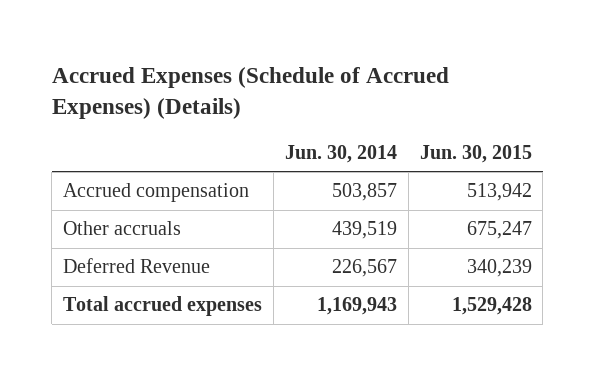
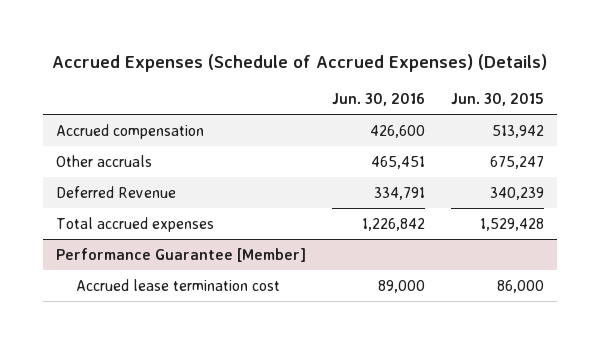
- | Jun. 30, 2014 | Jun. 30, 2015
+ | Jun. 30, 2016 | Jun. 30, 2015
+ Performance Guarantee [Member]
+ Accrued lease termination cost | 89,000 | 86,000

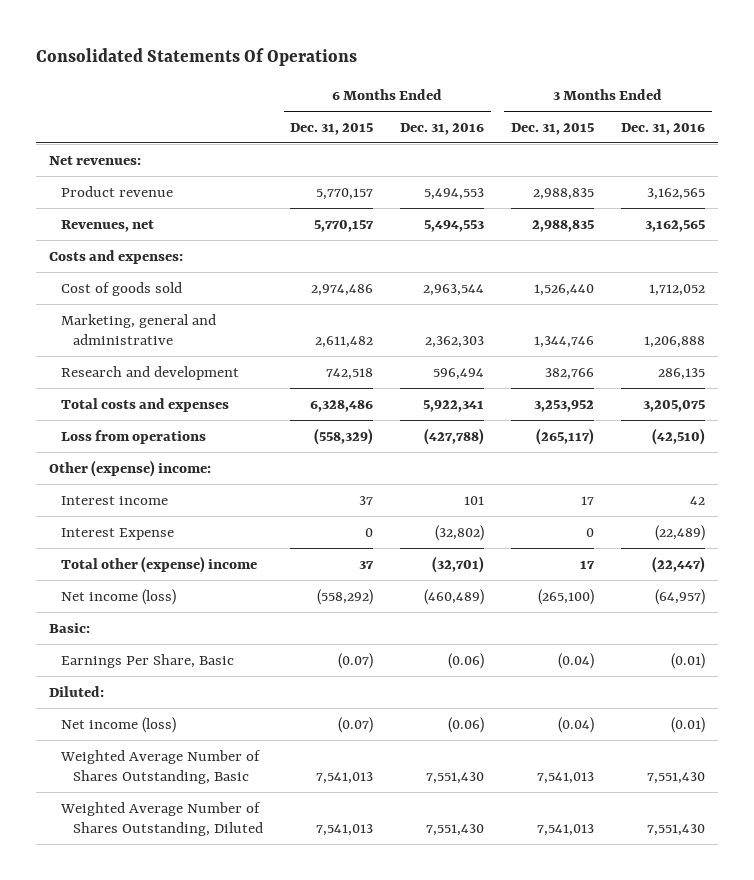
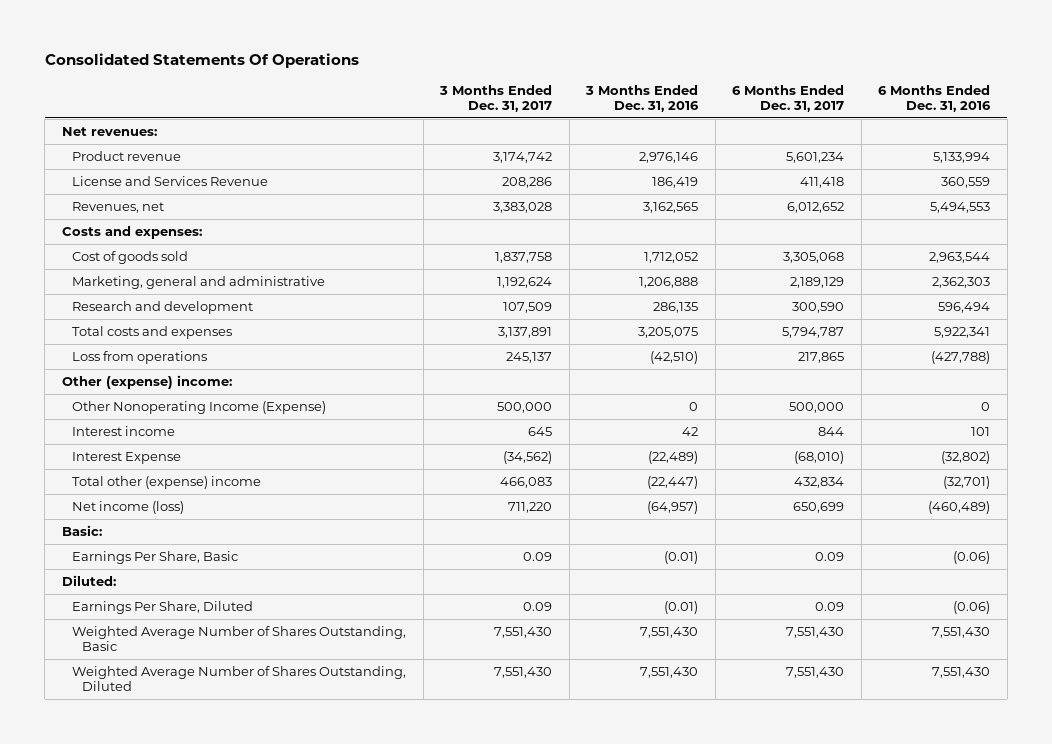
- | 6 Months Ended Dec. 31, 2015 | 6 Months Ended Dec. 31, 2016 | 3 Months Ended Dec. 31, 2015 | 3 Months Ended Dec. 31, 2016
+ | 3 Months Ended Dec. 31, 2017 | 3 Months Ended Dec. 31, 2016 | 6 Months Ended Dec. 31, 2017 | 6 Months Ended Dec. 31, 2016
- Product revenue | 5,770,157 | 5,494,553 | 2,988,835 | 3,162,565
+ Product revenue | 3,174,742 | 2,976,146 | 5,601,234 | 5,133,994
+ License and Services Revenue | 208,286 | 186,419 | 411,418 | 360,559
+ Other Nonoperating Income (Expense) | 500,000 | 0 | 500,000 | 0
- Net income (loss) | (0.07) | (0.06) | (0.04) | (0.01)
+ Earnings Per Share, Diluted | 0.09 | (0.01) | 0.09 | (0.06)

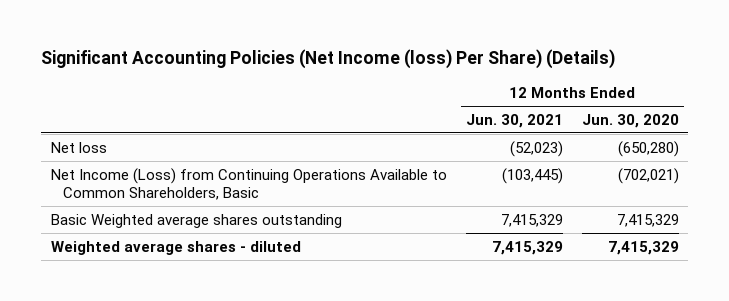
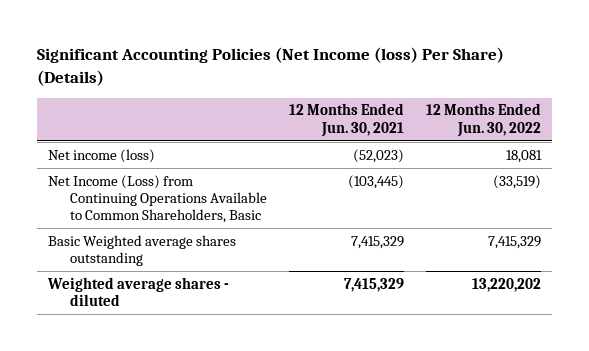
- | 12 Months Ended Jun. 30, 2021 | 12 Months Ended Jun. 30, 2020
+ | 12 Months Ended Jun. 30, 2021 | 12 Months Ended Jun. 30, 2022
- Net loss | (52,023) | (650,280)
+ Net income (loss) | (52,023) | 18,081

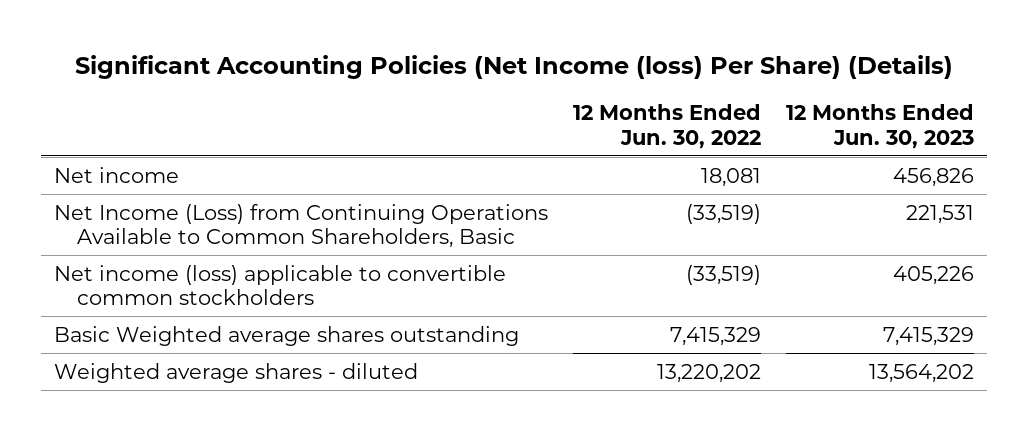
- | 12 Months Ended Jun. 30, 2021 | 12 Months Ended Jun. 30, 2022
+ | 12 Months Ended Jun. 30, 2022 | 12 Months Ended Jun. 30, 2023
- Net income (loss) | (52,023) | 18,081
+ Net income | 18,081 | 456,826
+ Net income (loss) applicable to convertible common stockholders | (33,519) | 405,226

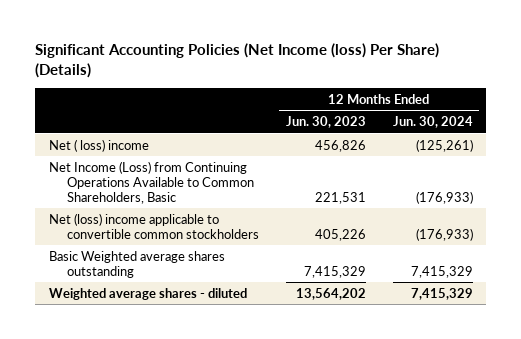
- | 12 Months Ended Jun. 30, 2022 | 12 Months Ended Jun. 30, 2023
+ | 12 Months Ended Jun. 30, 2023 | 12 Months Ended Jun. 30, 2024
- Net income | 18,081 | 456,826
+ Net ( loss) income | 456,826 | (125,261)
- Net income (loss) applicable to convertible common stockholders | (33,519) | 405,226
+ Net (loss) income applicable to convertible common stockholders | 405,226 | (176,933)

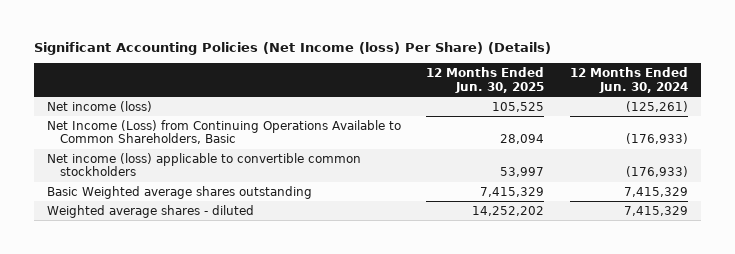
- | 12 Months Ended Jun. 30, 2023 | 12 Months Ended Jun. 30, 2024
+ | 12 Months Ended Jun. 30, 2025 | 12 Months Ended Jun. 30, 2024
- Net ( loss) income | 456,826 | (125,261)
+ Net income (loss) | 105,525 | (125,261)
- Net (loss) income applicable to convertible common stockholders | 405,226 | (176,933)
+ Net income (loss) applicable to convertible common stockholders | 53,997 | (176,933)

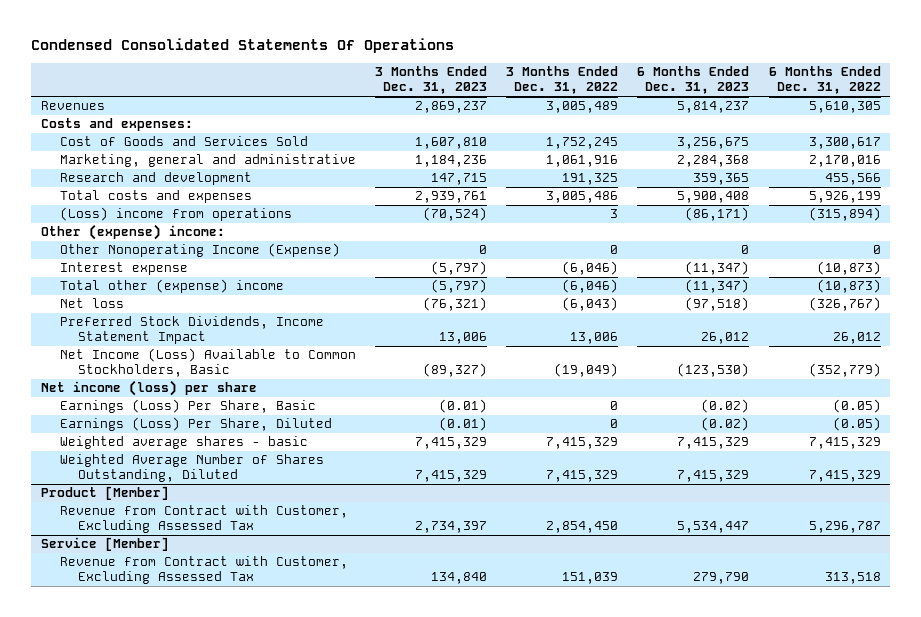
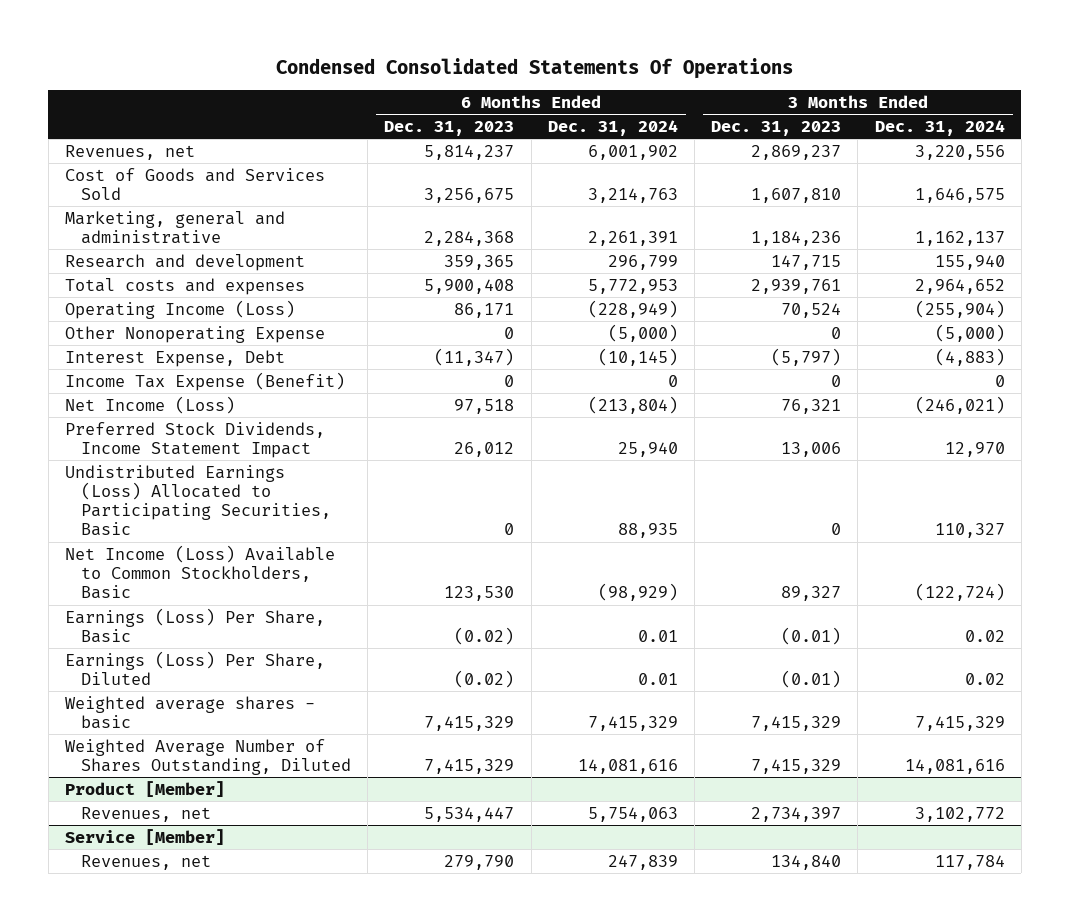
- | 3 Months Ended Dec. 31, 2023 | 3 Months Ended Dec. 31, 2022 | 6 Months Ended Dec. 31, 2023 | 6 Months Ended Dec. 31, 2022
+ | 6 Months Ended Dec. 31, 2023 | 6 Months Ended Dec. 31, 2024 | 3 Months Ended Dec. 31, 2023 | 3 Months Ended Dec. 31, 2024
- Revenues | 2,869,237 | 3,005,489 | 5,814,237 | 5,610,305
- Costs and expenses:
+ Revenues, net | 5,814,237 | 6,001,902 | 2,869,237 | 3,220,556
- (Loss) income from operations | (70,524) | 3 | (86,171) | (315,894)
- Other (expense) income:
- Other Nonoperating Income (Expense) | 0 | 0 | 0 | 0
- Interest expense | (5,797) | (6,046) | (11,347) | (10,873)
- Total other (expense) income | (5,797) | (6,046) | (11,347) | (10,873)
- Net loss | (76,321) | (6,043) | (97,518) | (326,767)
+ Operating Income (Loss) | 86,171 | (228,949) | 70,524 | (255,904)
+ Other Nonoperating Expense | 0 | (5,000) | 0 | (5,000)
+ Interest Expense, Debt | (11,347) | (10,145) | (5,797) | (4,883)
+ Income Tax Expense (Benefit) | 0 | 0 | 0 | 0
+ Net Income (Loss) | 97,518 | (213,804) | 76,321 | (246,021)
- Net Income (Loss) Available to Common Stockholders, Basic | (89,327) | (19,049) | (123,530) | (352,779)
- Net income (loss) per share
+ Undistributed Earnings (Loss) Allocated to Participating Securities, Basic | 0 | 88,935 | 0 | 110,327
+ Net Income (Loss) Available to Common Stockholders, Basic | 123,530 | (98,929) | 89,327 | (122,724)
@ Product [Member]
- Revenue from Contract with Customer, Excluding Assessed Tax | 2,734,397 | 2,854,450 | 5,534,447 | 5,296,787
+ Revenues, net | 5,534,447 | 5,754,063 | 2,734,397 | 3,102,772
@ Service [Member]
- Revenue from Contract with Customer, Excluding Assessed Tax | 134,840 | 151,039 | 279,790 | 313,518
+ Revenues, net | 279,790 | 247,839 | 134,840 | 117,784

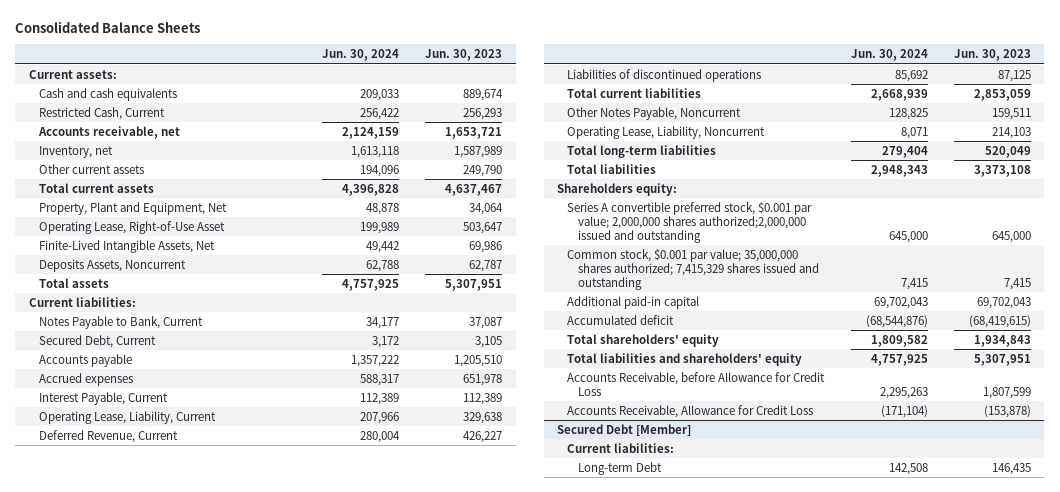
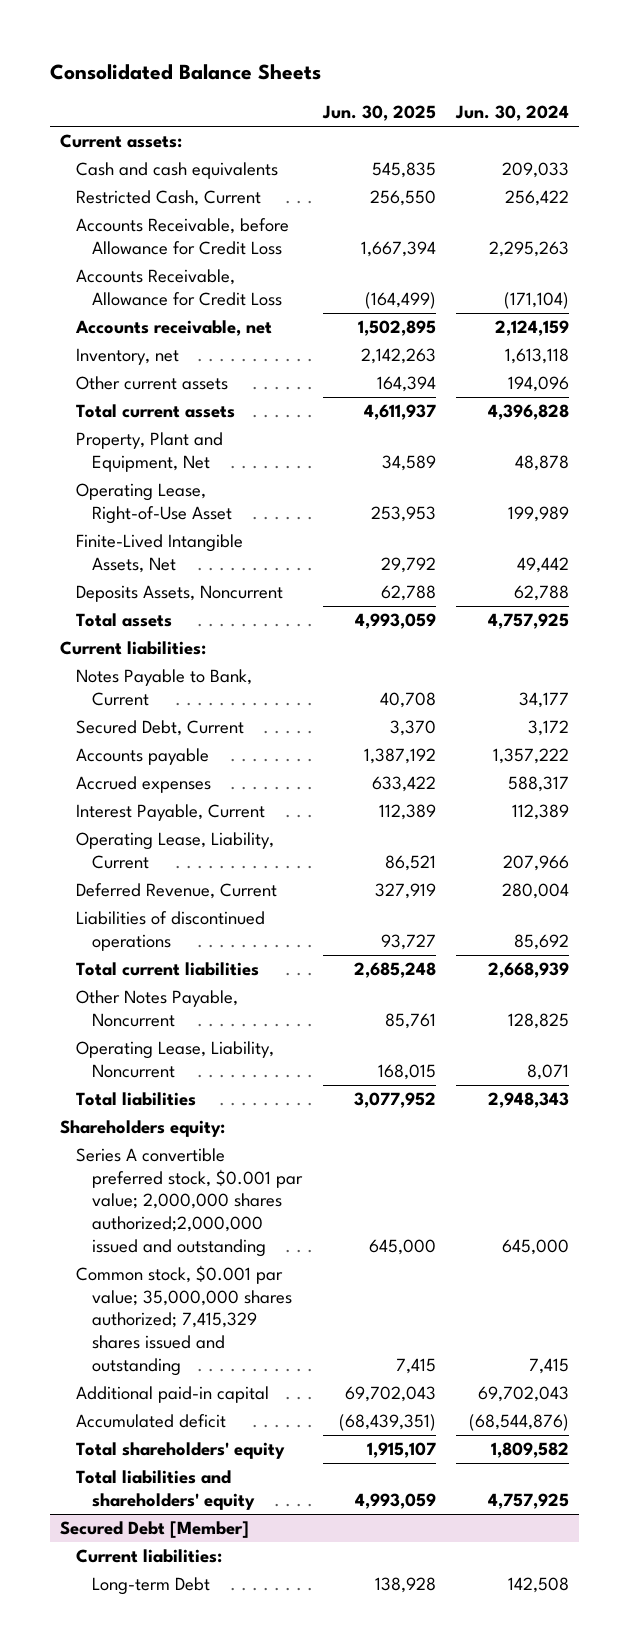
- | Jun. 30, 2024 | Jun. 30, 2023
+ | Jun. 30, 2025 | Jun. 30, 2024
moved up: Accounts Receivable, before Allowance for Credit Loss | 1,667,394 | 2,295,263
moved up: Accounts Receivable, Allowance for Credit Loss | (164,499) | (171,104)
- Total long-term liabilities | 279,404 | 520,049

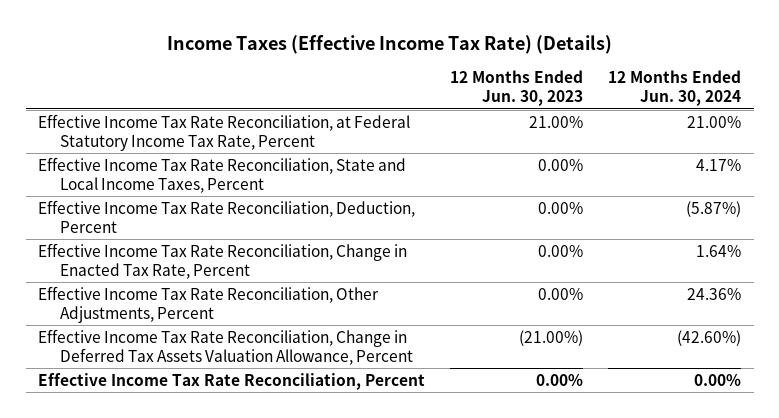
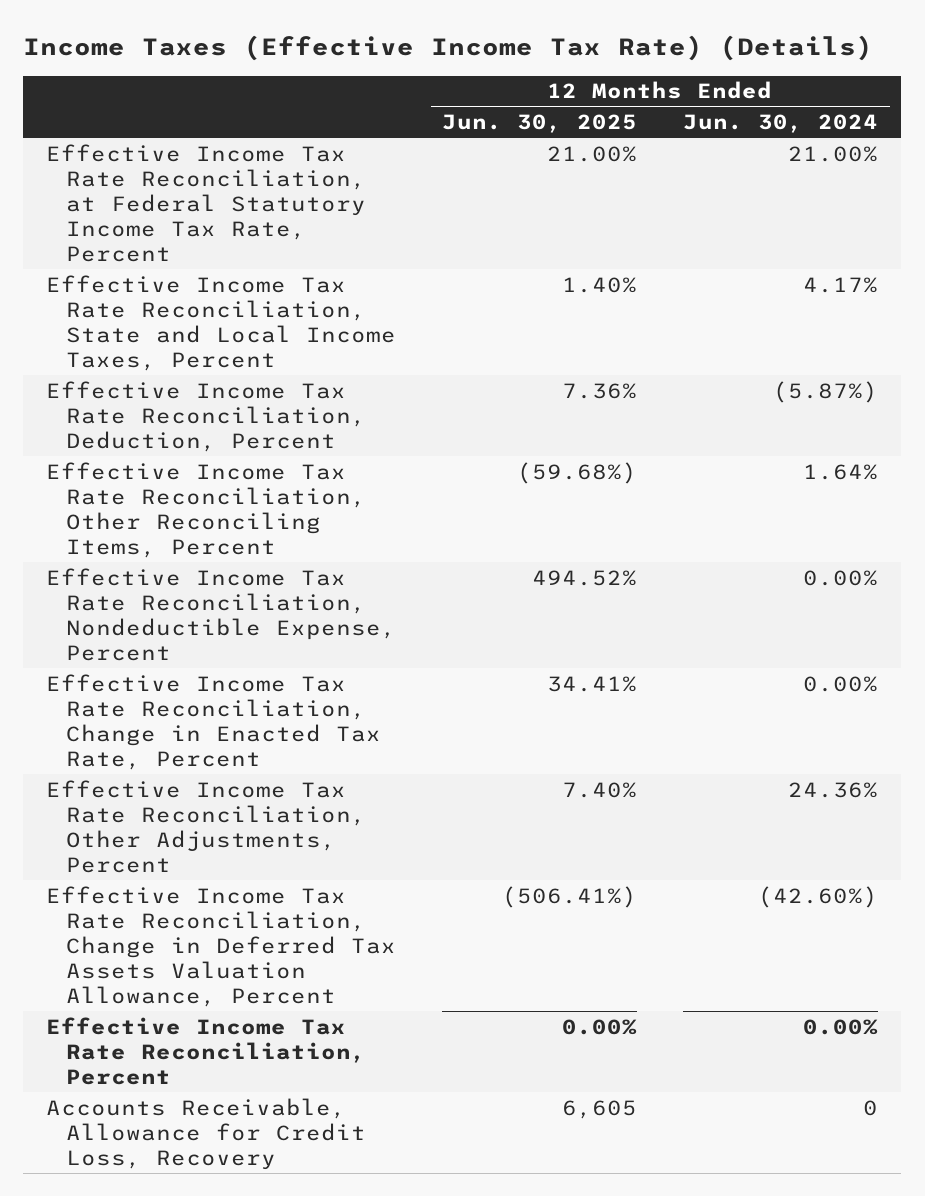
- | 12 Months Ended Jun. 30, 2023 | 12 Months Ended Jun. 30, 2024
+ | 12 Months Ended Jun. 30, 2025 | 12 Months Ended Jun. 30, 2024
- Effective Income Tax Rate Reconciliation, Change in Enacted Tax Rate, Percent | 0.00% | 1.64%
+ Effective Income Tax Rate Reconciliation, Other Reconciling Items, Percent | (59.68%) | 1.64%
+ Effective Income Tax Rate Reconciliation, Nondeductible Expense, Percent | 494.52% | 0.00%
+ Effective Income Tax Rate Reconciliation, Change in Enacted Tax Rate, Percent | 34.41% | 0.00%
+ Accounts Receivable, Allowance for Credit Loss, Recovery | 6,605 | 0

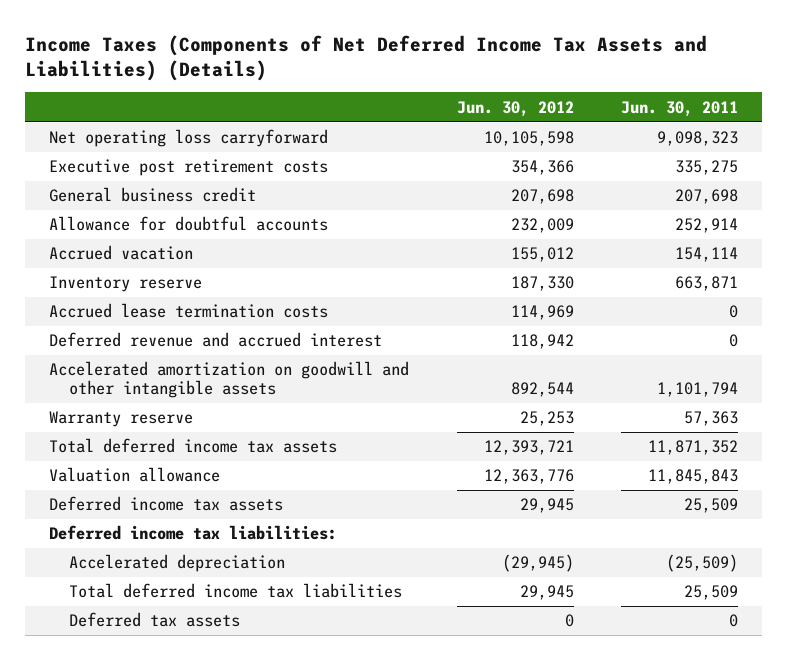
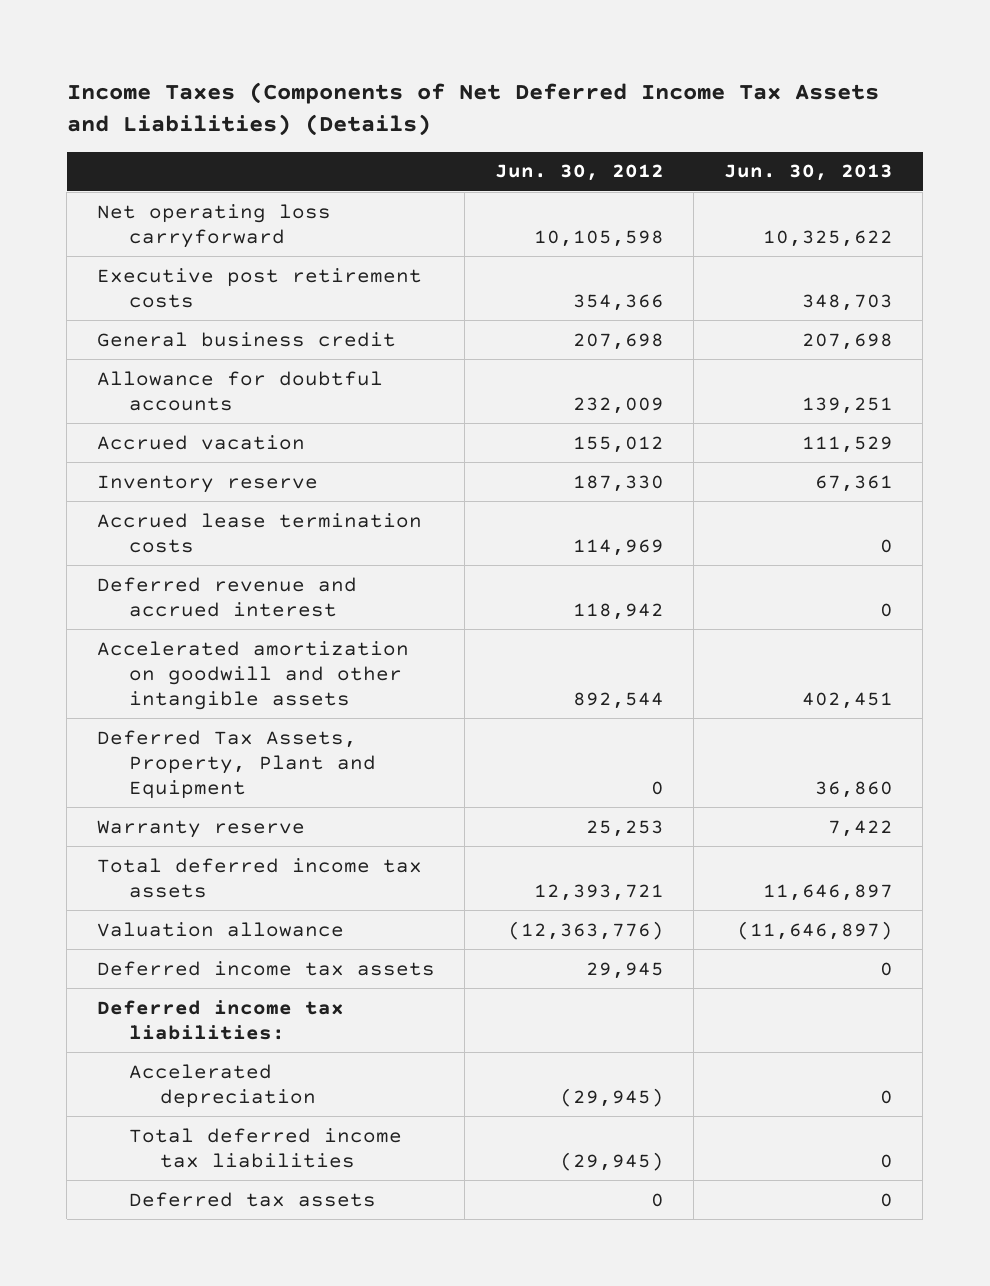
- | Jun. 30, 2012 | Jun. 30, 2011
+ | Jun. 30, 2012 | Jun. 30, 2013
+ Deferred Tax Assets, Property, Plant and Equipment | 0 | 36,860
- Valuation allowance | 12,363,776 | 11,845,843
+ Valuation allowance | (12,363,776) | (11,646,897)
- Total deferred income tax liabilities | 29,945 | 25,509
+ Total deferred income tax liabilities | (29,945) | 0

